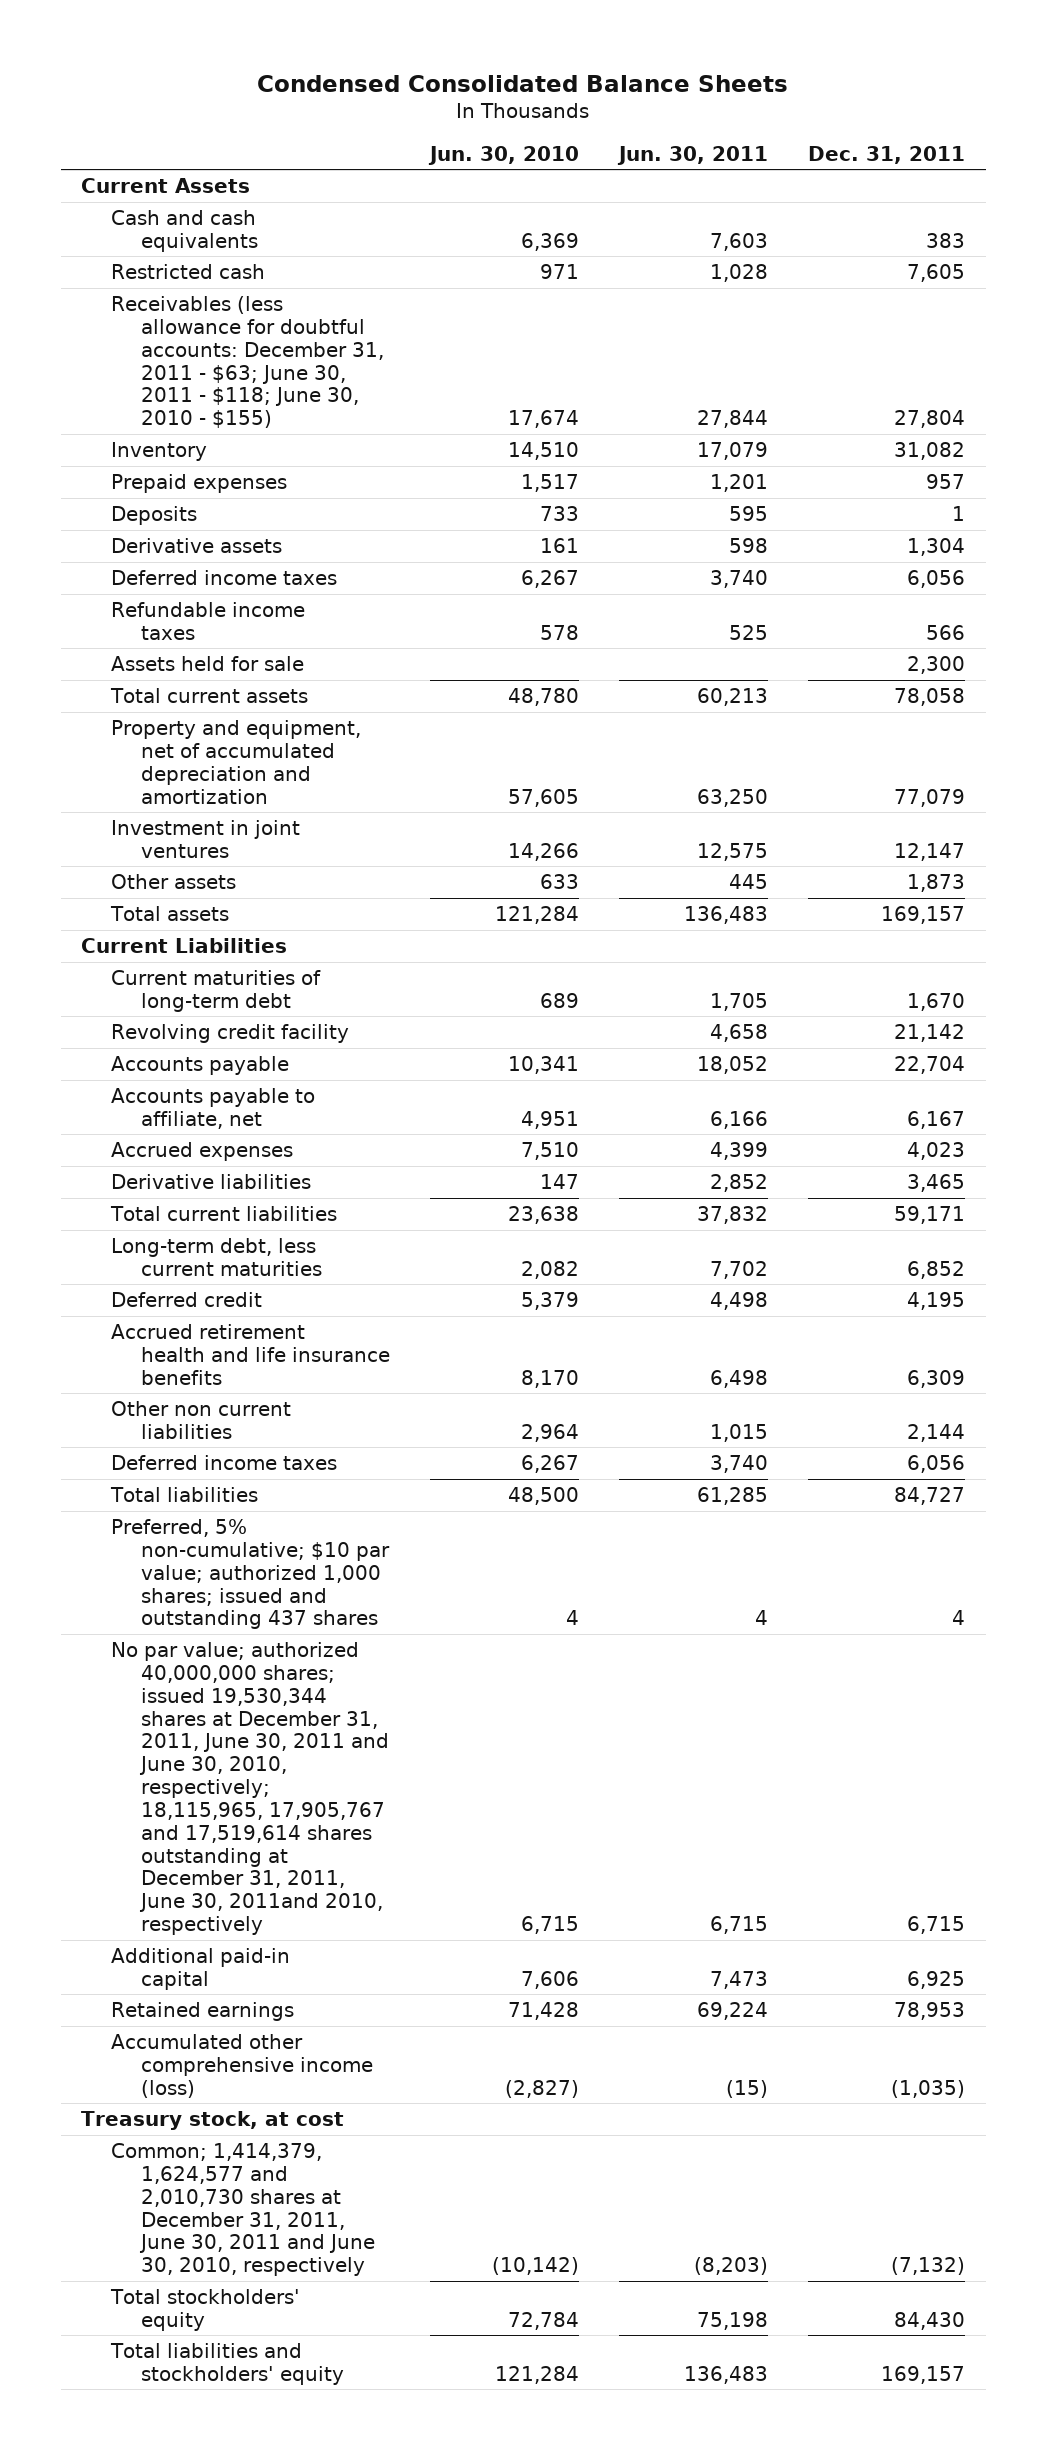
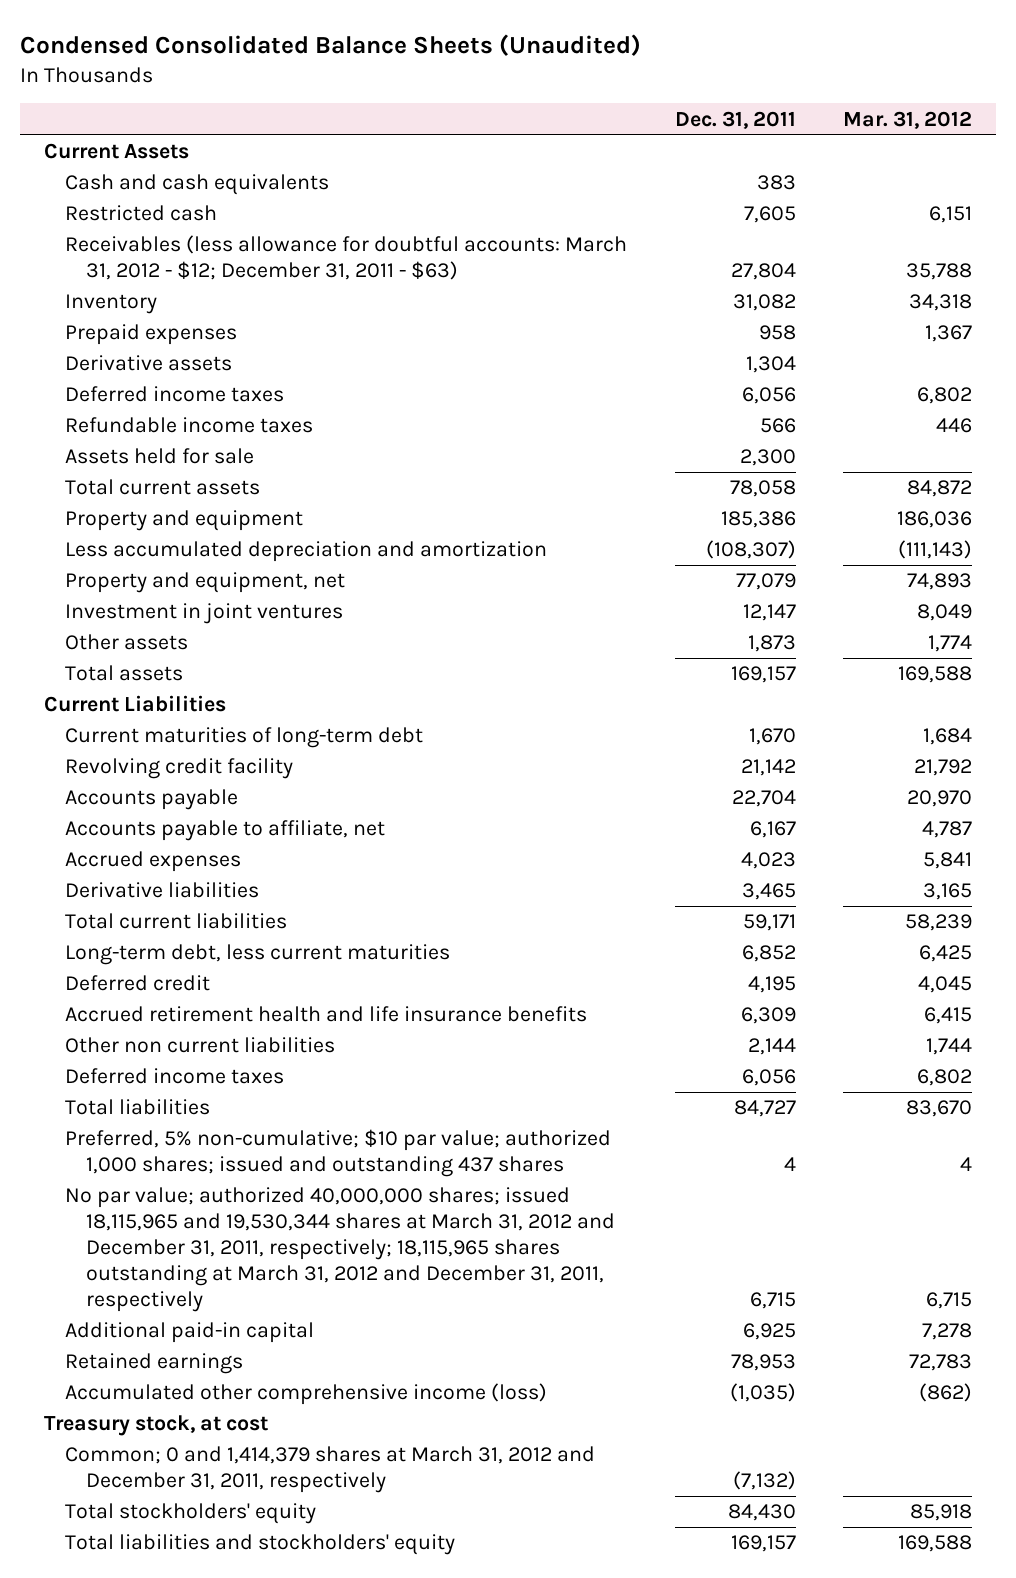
- Condensed Consolidated Balance Sheets
+ Condensed Consolidated Balance Sheets (Unaudited)
- | Jun. 30, 2010 | Jun. 30, 2011 | Dec. 31, 2011
+ | Dec. 31, 2011 | Mar. 31, 2012
- Receivables (less allowance for doubtful accounts: December 31, 2011 - $63; June 30, 2011 - $118; June 30, 2010 - $155) | 17,674 | 27,844 | 27,804
+ Receivables (less allowance for doubtful accounts: March 31, 2012 - $12; December 31, 2011 - $63) | 27,804 | 35,788
- Prepaid expenses | 1,517 | 1,201 | 957
- Deposits | 733 | 595 | 1
+ Prepaid expenses | 958 | 1,367
- Property and equipment, net of accumulated depreciation and amortization | 57,605 | 63,250 | 77,079
+ Property and equipment | 185,386 | 186,036
+ Less accumulated depreciation and amortization | (108,307) | (111,143)
+ Property and equipment, net | 77,079 | 74,893
- No par value; authorized 40,000,000 shares; issued 19,530,344 shares at December 31, 2011, June 30, 2011 and June 30, 2010, respectively; 18,115,965, 17,905,767 and 17,519,614 shares outstanding at December 31, 2011, June 30, 2011and 2010, respectively | 6,715 | 6,715 | 6,715
+ No par value; authorized 40,000,000 shares; issued 18,115,965 and 19,530,344 shares at March 31, 2012 and December 31, 2011, respectively; 18,115,965 shares outstanding at March 31, 2012 and December 31, 2011, respectively | 6,715 | 6,715
- Common; 1,414,379, 1,624,577 and 2,010,730 shares at December 31, 2011, June 30, 2011 and June 30, 2010, respectively | (10,142) | (8,203) | (7,132)
+ Common; 0 and 1,414,379 shares at March 31, 2012 and December 31, 2011, respectively | (7,132) |

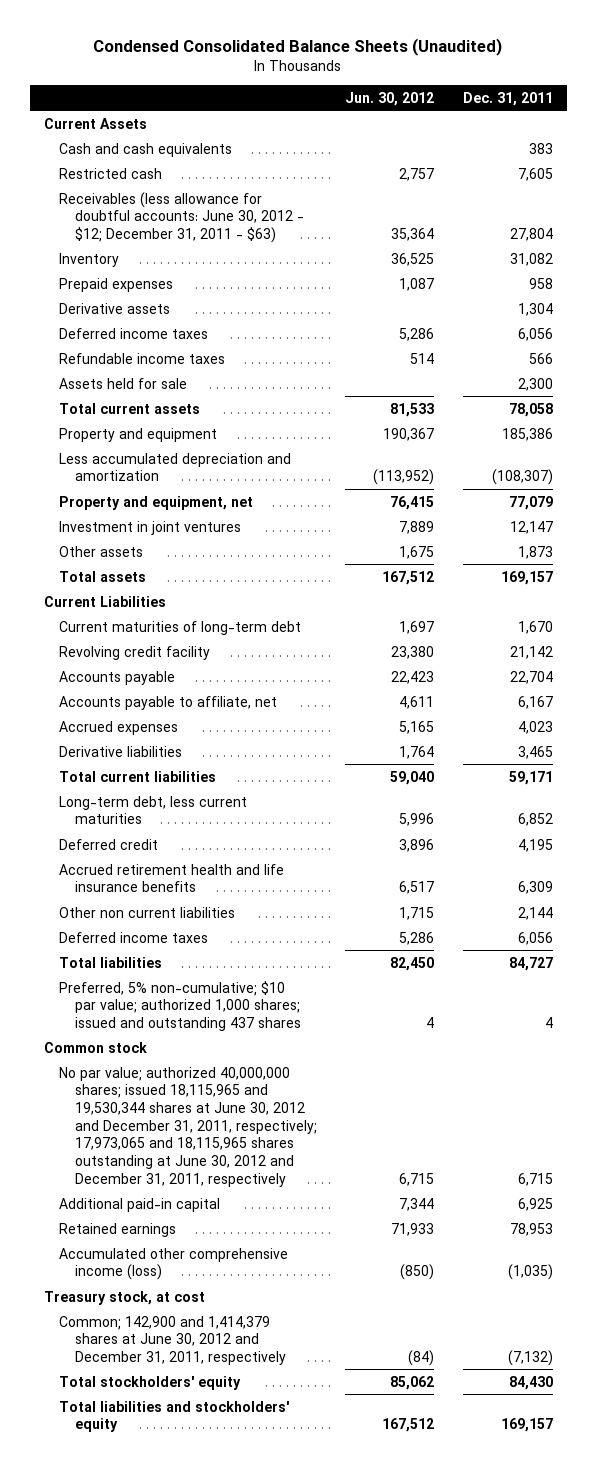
- | Dec. 31, 2011 | Mar. 31, 2012
+ | Jun. 30, 2012 | Dec. 31, 2011
- Receivables (less allowance for doubtful accounts: March 31, 2012 - $12; December 31, 2011 - $63) | 27,804 | 35,788
+ Receivables (less allowance for doubtful accounts: June 30, 2012 - $12; December 31, 2011 - $63) | 35,364 | 27,804
- No par value; authorized 40,000,000 shares; issued 18,115,965 and 19,530,344 shares at March 31, 2012 and December 31, 2011, respectively; 18,115,965 shares outstanding at March 31, 2012 and December 31, 2011, respectively | 6,715 | 6,715
+ Common stock
+ No par value; authorized 40,000,000 shares; issued 18,115,965 and 19,530,344 shares at June 30, 2012 and December 31, 2011, respectively; 17,973,065 and 18,115,965 shares outstanding at June 30, 2012 and December 31, 2011, respectively | 6,715 | 6,715
- Common; 0 and 1,414,379 shares at March 31, 2012 and December 31, 2011, respectively | (7,132) |
+ Common; 142,900 and 1,414,379 shares at June 30, 2012 and December 31, 2011, respectively | (84) | (7,132)

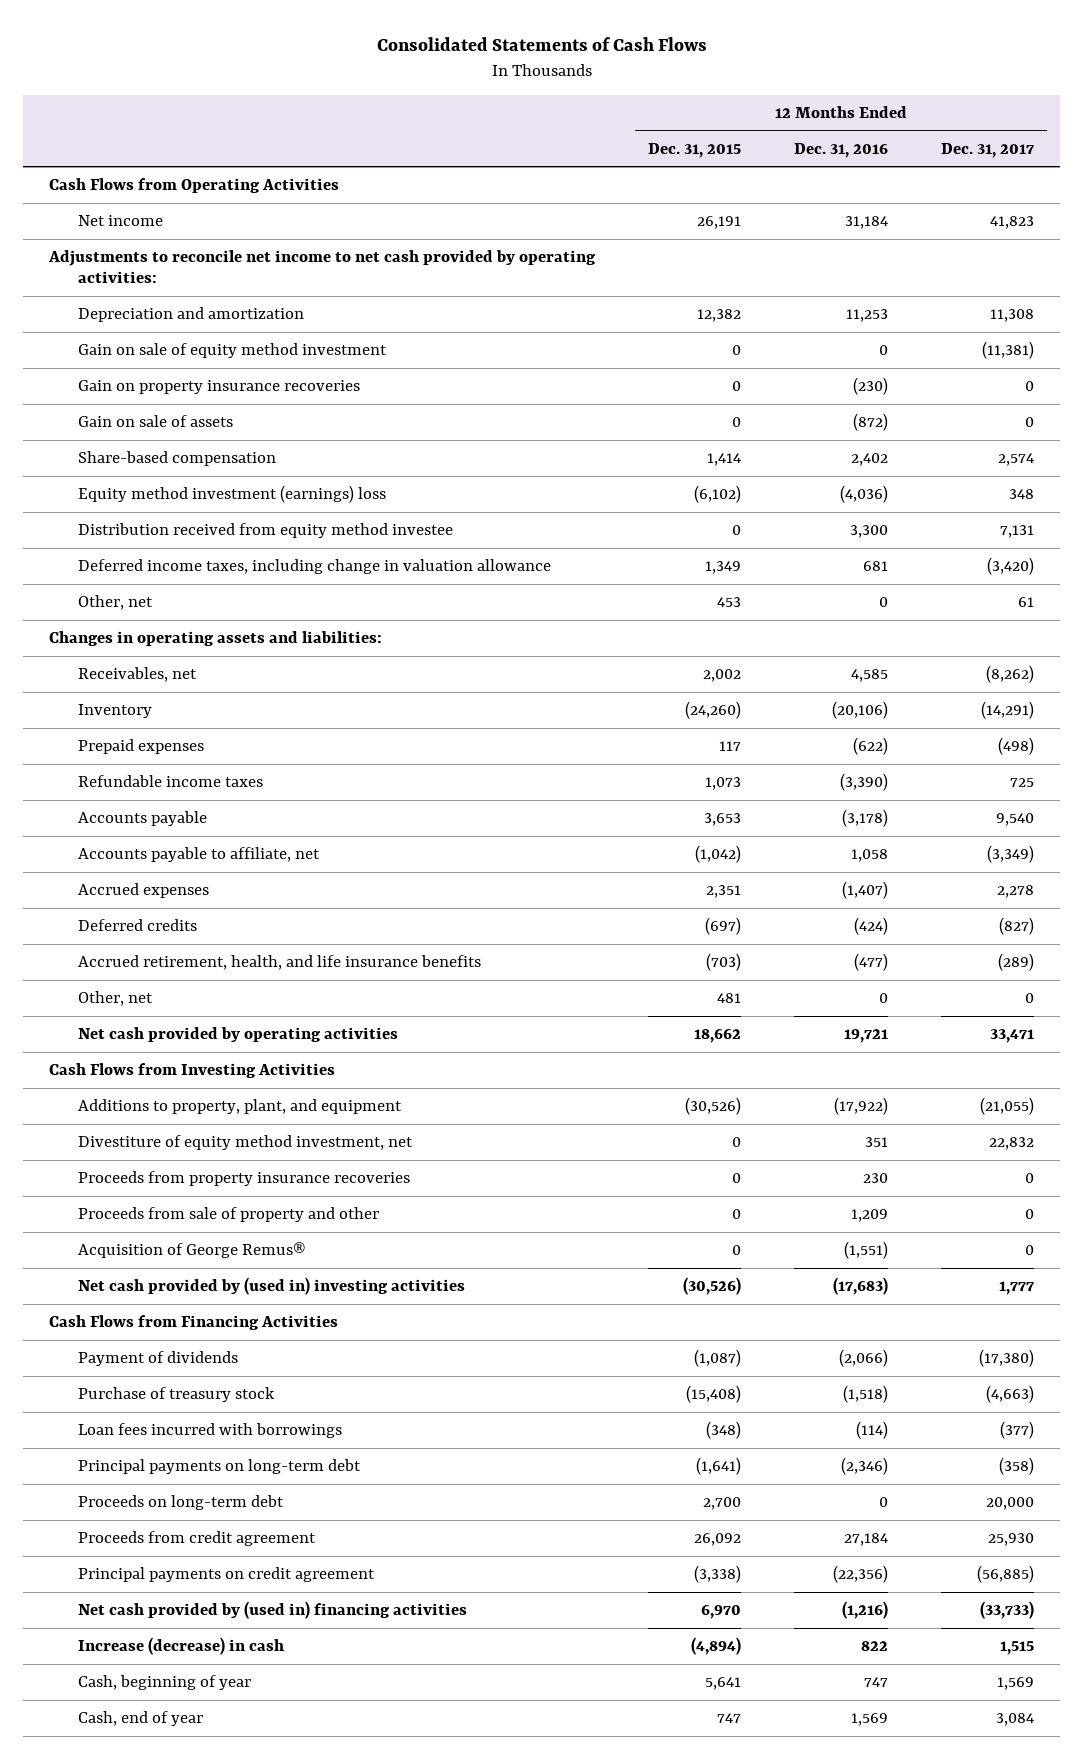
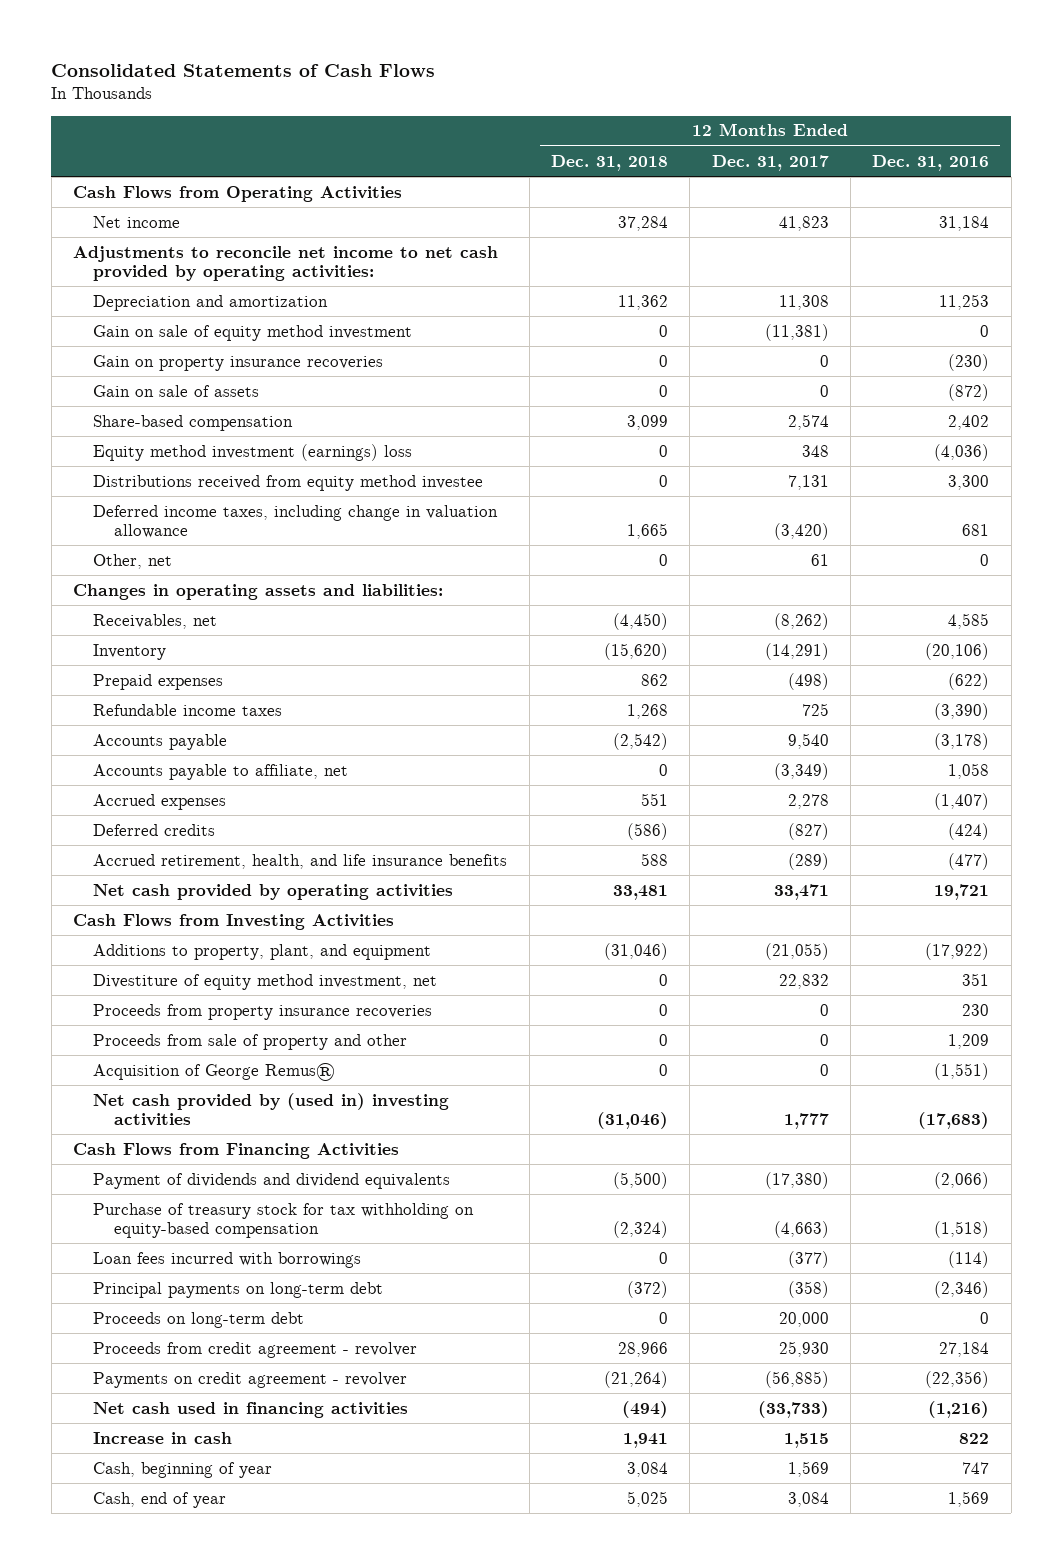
- | 12 Months Ended Dec. 31, 2015 | 12 Months Ended Dec. 31, 2016 | 12 Months Ended Dec. 31, 2017
+ | 12 Months Ended Dec. 31, 2018 | 12 Months Ended Dec. 31, 2017 | 12 Months Ended Dec. 31, 2016
- Distribution received from equity method investee | 0 | 3,300 | 7,131
+ Distributions received from equity method investee | 0 | 7,131 | 3,300
- Other, net | 481 | 0 | 0
- Payment of dividends | (1,087) | (2,066) | (17,380)
- Purchase of treasury stock | (15,408) | (1,518) | (4,663)
+ Payment of dividends and dividend equivalents | (5,500) | (17,380) | (2,066)
+ Purchase of treasury stock for tax withholding on equity-based compensation | (2,324) | (4,663) | (1,518)
- Proceeds from credit agreement | 26,092 | 27,184 | 25,930
- Principal payments on credit agreement | (3,338) | (22,356) | (56,885)
- Net cash provided by (used in) financing activities | 6,970 | (1,216) | (33,733)
- Increase (decrease) in cash | (4,894) | 822 | 1,515
+ Proceeds from credit agreement - revolver | 28,966 | 25,930 | 27,184
+ Payments on credit agreement - revolver | (21,264) | (56,885) | (22,356)
+ Net cash used in financing activities | (494) | (33,733) | (1,216)
+ Increase in cash | 1,941 | 1,515 | 822

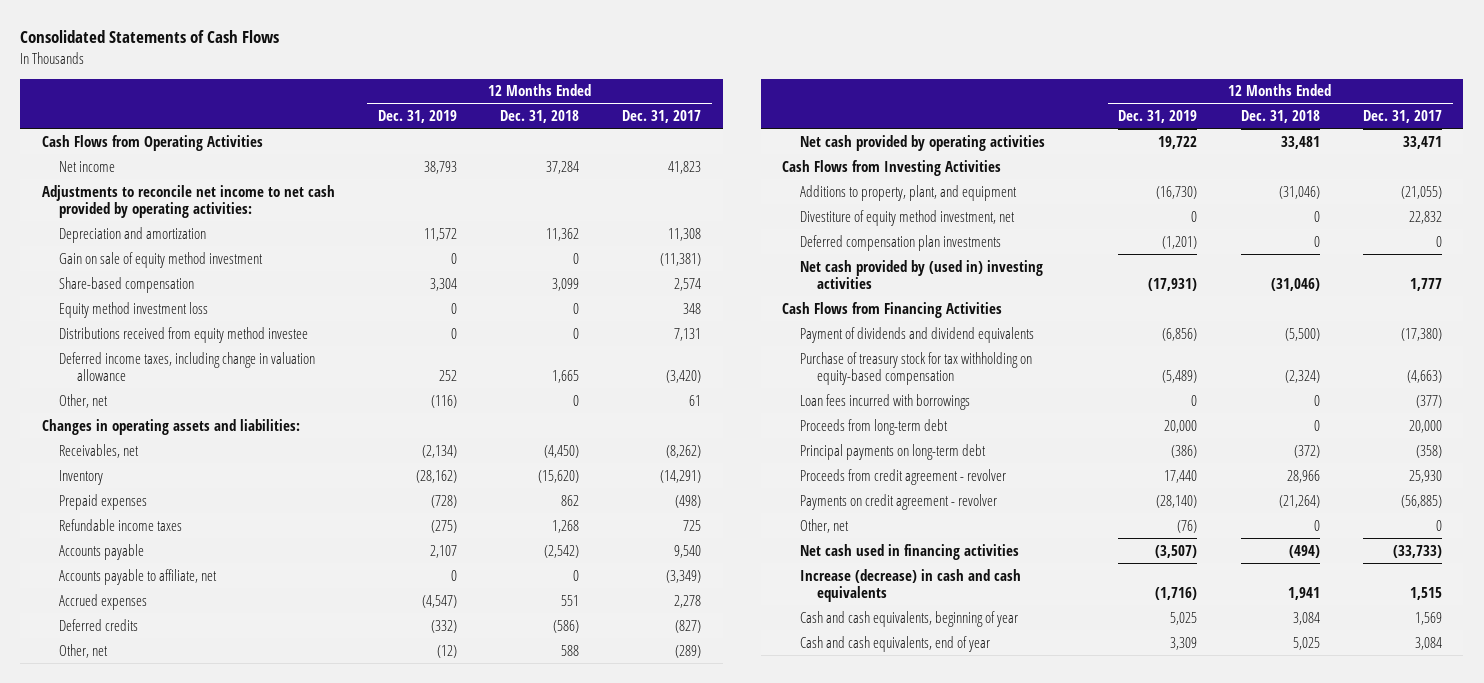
- | 12 Months Ended Dec. 31, 2018 | 12 Months Ended Dec. 31, 2017 | 12 Months Ended Dec. 31, 2016
+ | 12 Months Ended Dec. 31, 2019 | 12 Months Ended Dec. 31, 2018 | 12 Months Ended Dec. 31, 2017
- Gain on property insurance recoveries | 0 | 0 | (230)
- Gain on sale of assets | 0 | 0 | (872)
- Equity method investment (earnings) loss | 0 | 348 | (4,036)
+ Equity method investment loss | 0 | 0 | 348
- Accrued retirement, health, and life insurance benefits | 588 | (289) | (477)
+ Other, net | (12) | 588 | (289)
- Proceeds from property insurance recoveries | 0 | 0 | 230
- Proceeds from sale of property and other | 0 | 0 | 1,209
- Acquisition of George Remus® | 0 | 0 | (1,551)
+ Deferred compensation plan investments | (1,201) | 0 | 0
+ Proceeds from long-term debt | 20,000 | 0 | 20,000
- Proceeds on long-term debt | 0 | 20,000 | 0
+ Other, net | (76) | 0 | 0
- Increase in cash | 1,941 | 1,515 | 822
- Cash, beginning of year | 3,084 | 1,569 | 747
- Cash, end of year | 5,025 | 3,084 | 1,569
+ Increase (decrease) in cash and cash equivalents | (1,716) | 1,941 | 1,515
+ Cash and cash equivalents, beginning of year | 5,025 | 3,084 | 1,569
+ Cash and cash equivalents, end of year | 3,309 | 5,025 | 3,084

